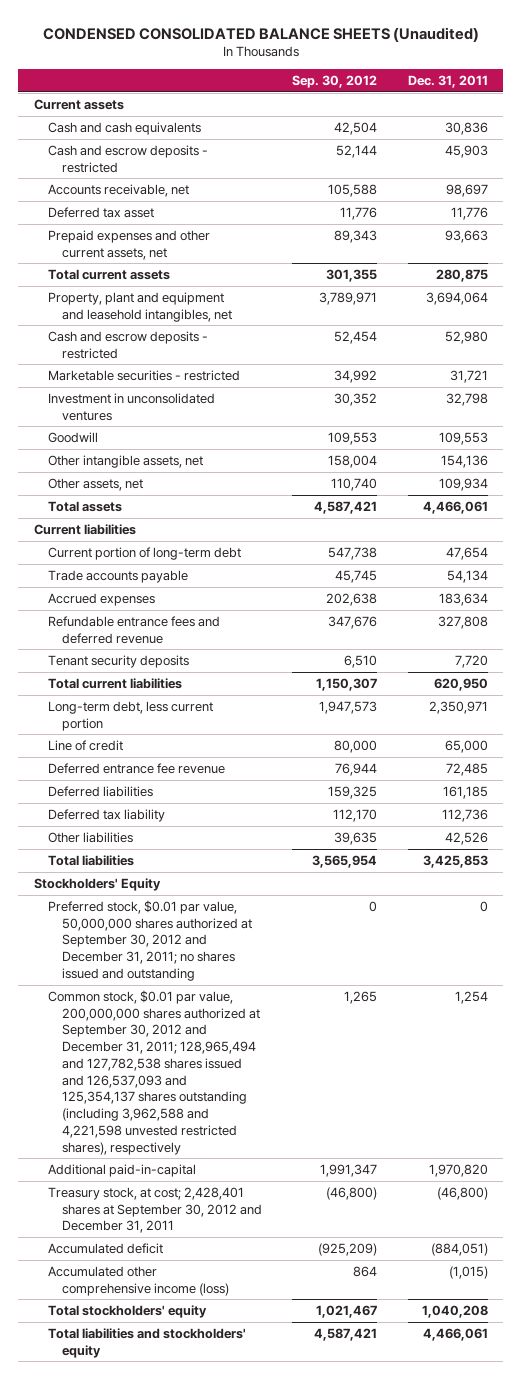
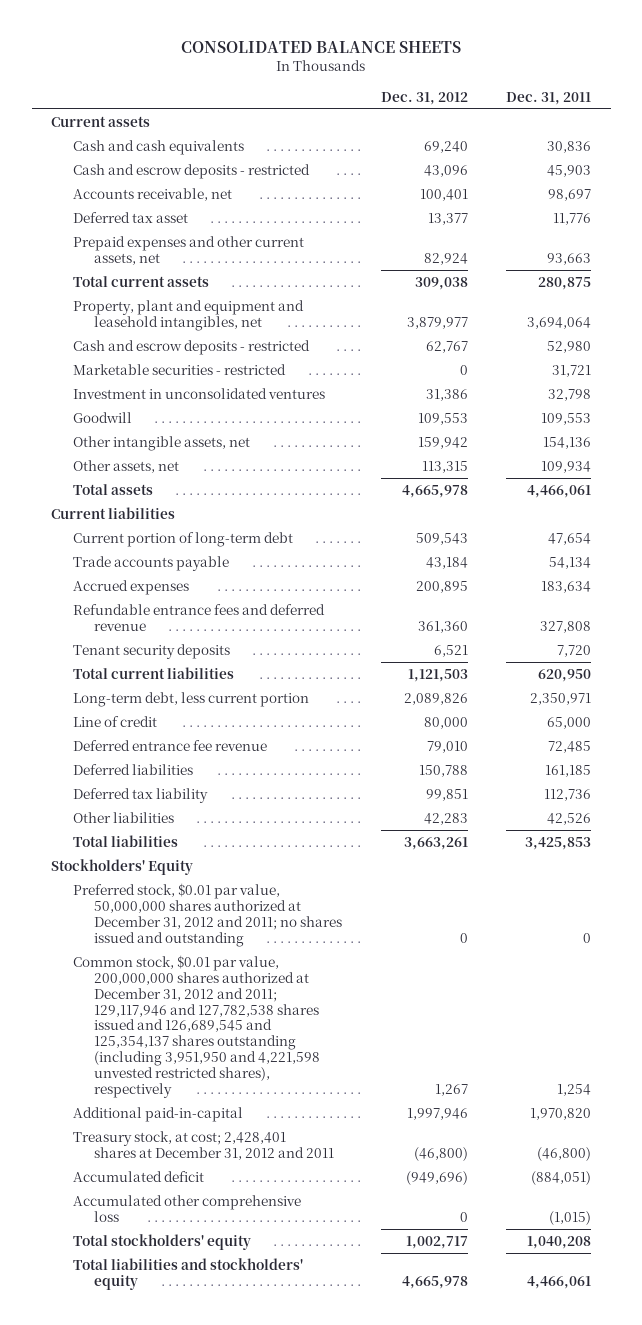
- CONDENSED CONSOLIDATED BALANCE SHEETS (Unaudited)
+ CONSOLIDATED BALANCE SHEETS
- | Sep. 30, 2012 | Dec. 31, 2011
+ | Dec. 31, 2012 | Dec. 31, 2011
- Preferred stock, $0.01 par value, 50,000,000 shares authorized at September 30, 2012 and December 31, 2011; no shares issued and outstanding | 0 | 0
- Common stock, $0.01 par value, 200,000,000 shares authorized at September 30, 2012 and December 31, 2011; 128,965,494 and 127,782,538 shares issued and 126,537,093 and 125,354,137 shares outstanding (including 3,962,588 and 4,221,598 unvested restricted shares), respectively | 1,265 | 1,254
+ Preferred stock, $0.01 par value, 50,000,000 shares authorized at December 31, 2012 and 2011; no shares issued and outstanding | 0 | 0
+ Common stock, $0.01 par value, 200,000,000 shares authorized at December 31, 2012 and 2011; 129,117,946 and 127,782,538 shares issued and 126,689,545 and 125,354,137 shares outstanding (including 3,951,950 and 4,221,598 unvested restricted shares), respectively | 1,267 | 1,254
- Treasury stock, at cost; 2,428,401 shares at September 30, 2012 and December 31, 2011 | (46,800) | (46,800)
+ Treasury stock, at cost; 2,428,401 shares at December 31, 2012 and 2011 | (46,800) | (46,800)
- Accumulated other comprehensive income (loss) | 864 | (1,015)
+ Accumulated other comprehensive loss | 0 | (1,015)

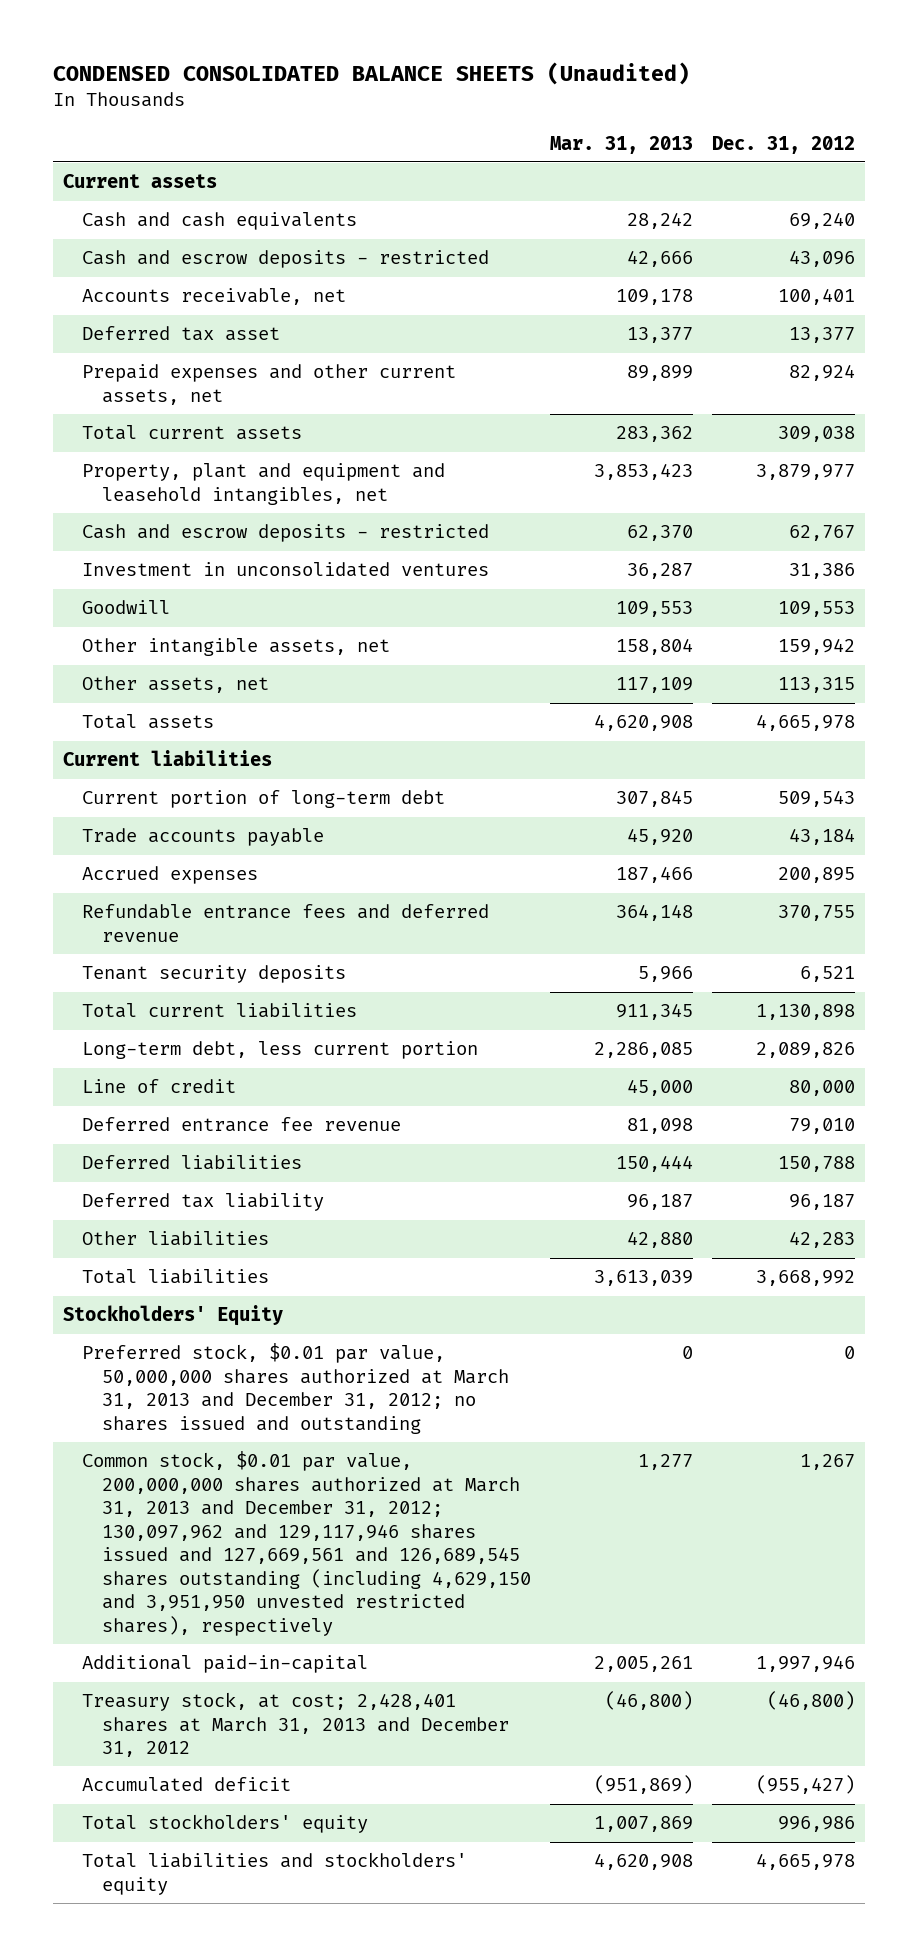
- CONSOLIDATED BALANCE SHEETS
+ CONDENSED CONSOLIDATED BALANCE SHEETS (Unaudited)
- | Dec. 31, 2012 | Dec. 31, 2011
+ | Mar. 31, 2013 | Dec. 31, 2012
- Marketable securities - restricted | 0 | 31,721
- Refundable entrance fees and deferred revenue | 361,360 | 327,808
+ Refundable entrance fees and deferred revenue | 364,148 | 370,755
- Total current liabilities | 1,121,503 | 620,950
+ Total current liabilities | 911,345 | 1,130,898
- Deferred tax liability | 99,851 | 112,736
+ Deferred tax liability | 96,187 | 96,187
- Total liabilities | 3,663,261 | 3,425,853
+ Total liabilities | 3,613,039 | 3,668,992
- Preferred stock, $0.01 par value, 50,000,000 shares authorized at December 31, 2012 and 2011; no shares issued and outstanding | 0 | 0
- Common stock, $0.01 par value, 200,000,000 shares authorized at December 31, 2012 and 2011; 129,117,946 and 127,782,538 shares issued and 126,689,545 and 125,354,137 shares outstanding (including 3,951,950 and 4,221,598 unvested restricted shares), respectively | 1,267 | 1,254
+ Preferred stock, $0.01 par value, 50,000,000 shares authorized at March 31, 2013 and December 31, 2012; no shares issued and outstanding | 0 | 0
+ Common stock, $0.01 par value, 200,000,000 shares authorized at March 31, 2013 and December 31, 2012; 130,097,962 and 129,117,946 shares issued and 127,669,561 and 126,689,545 shares outstanding (including 4,629,150 and 3,951,950 unvested restricted shares), respectively | 1,277 | 1,267
- Treasury stock, at cost; 2,428,401 shares at December 31, 2012 and 2011 | (46,800) | (46,800)
- Accumulated deficit | (949,696) | (884,051)
- Accumulated other comprehensive loss | 0 | (1,015)
- Total stockholders' equity | 1,002,717 | 1,040,208
+ Treasury stock, at cost; 2,428,401 shares at March 31, 2013 and December 31, 2012 | (46,800) | (46,800)
+ Accumulated deficit | (951,869) | (955,427)
+ Total stockholders' equity | 1,007,869 | 996,986

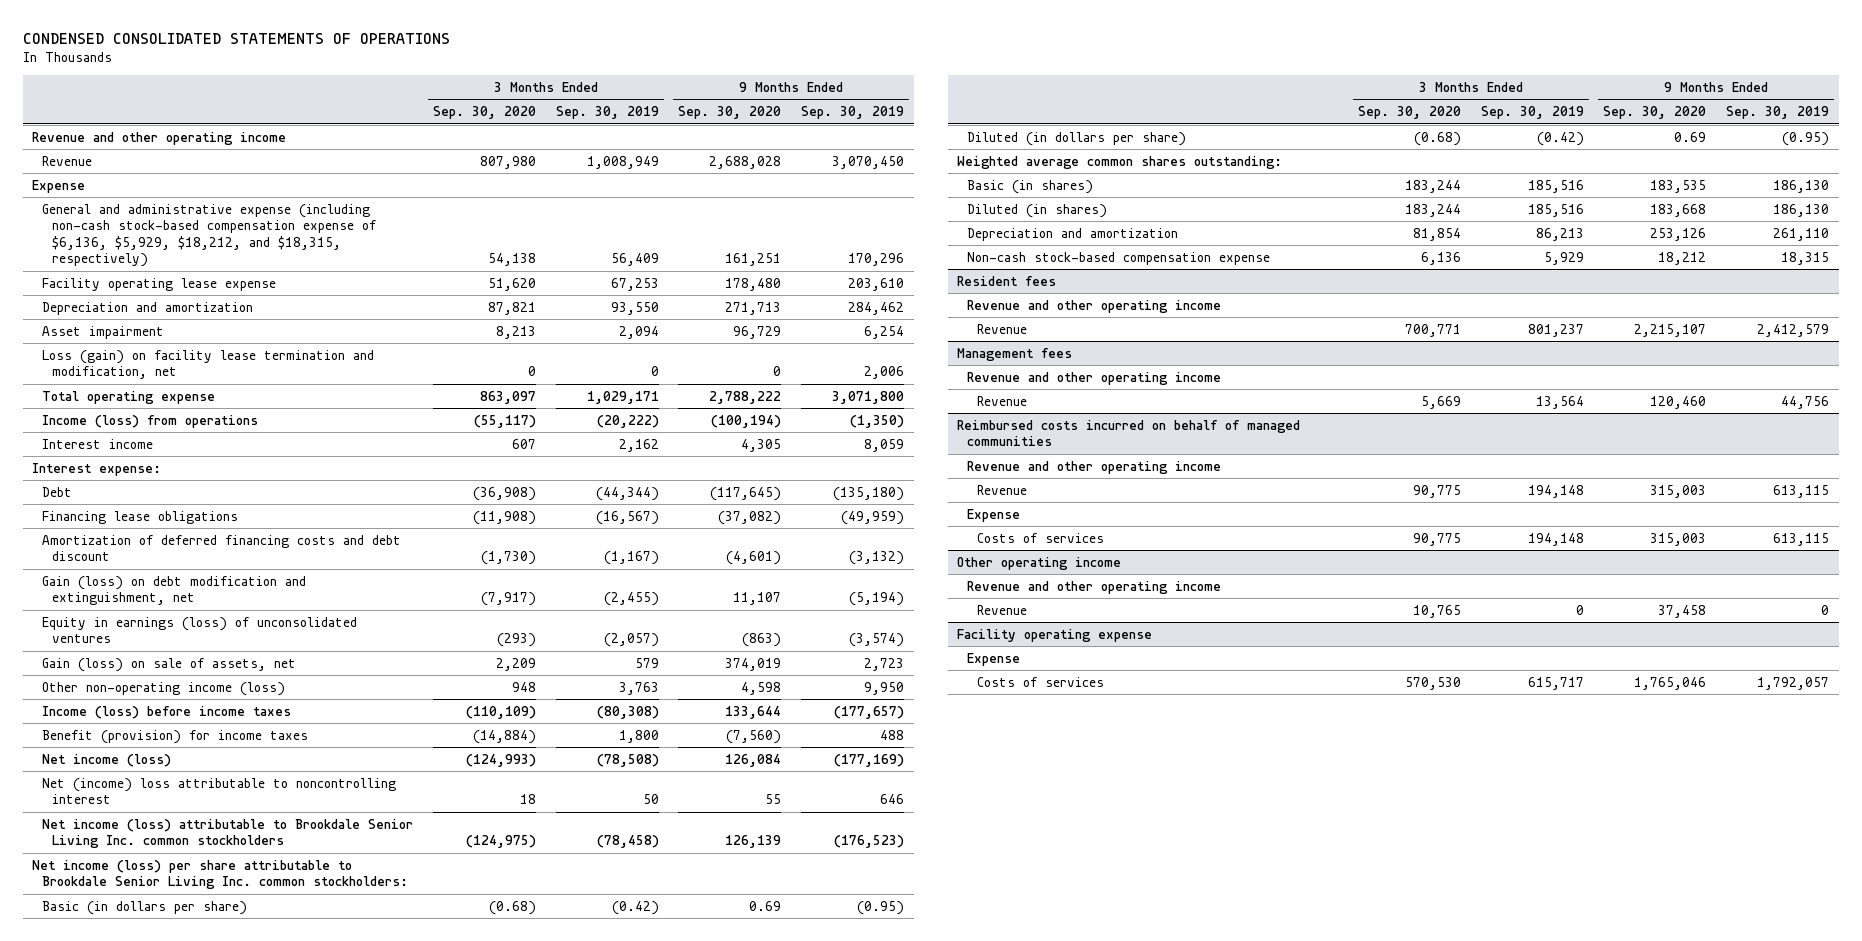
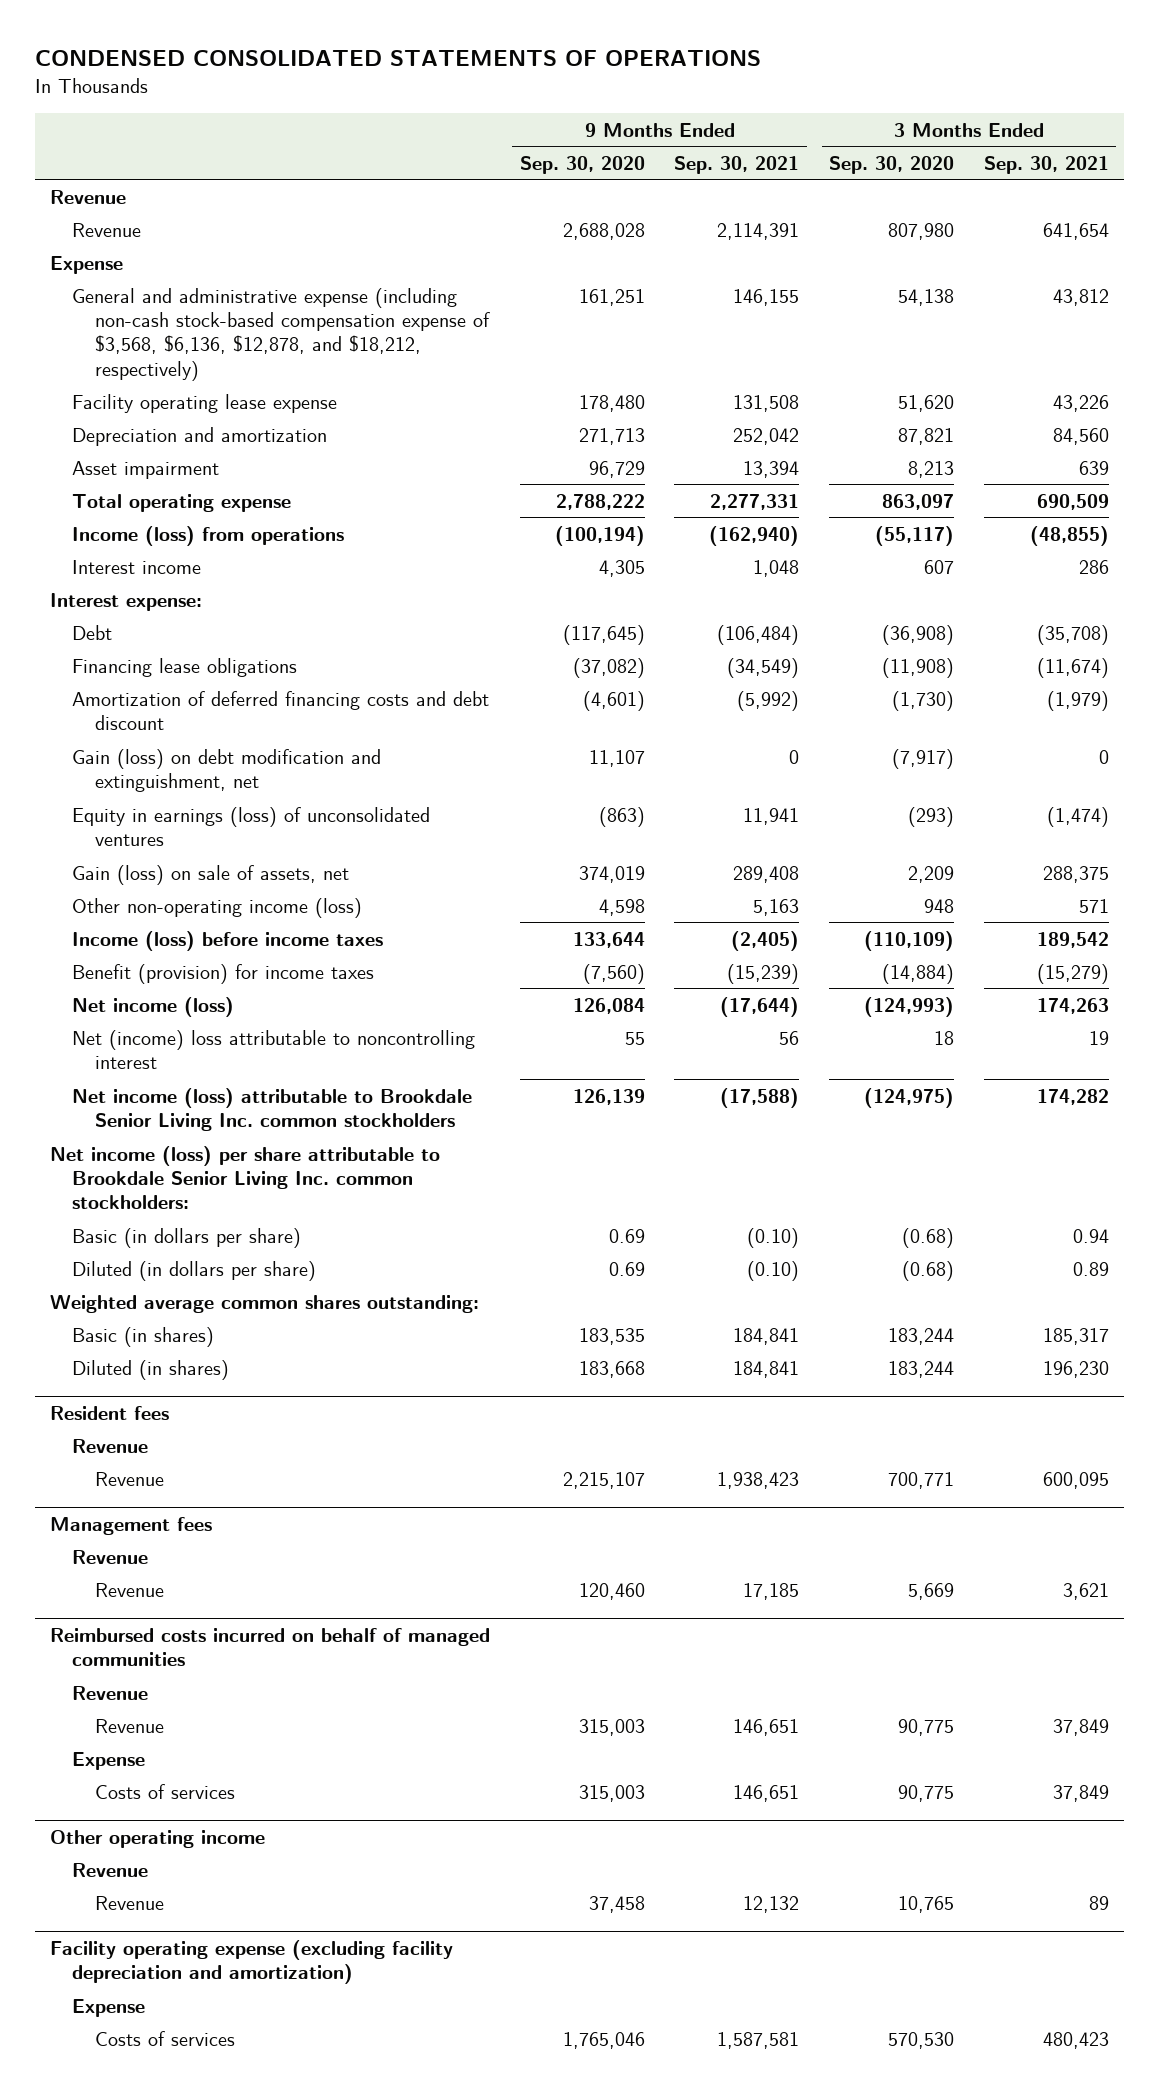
- | 3 Months Ended Sep. 30, 2020 | 3 Months Ended Sep. 30, 2019 | 9 Months Ended Sep. 30, 2020 | 9 Months Ended Sep. 30, 2019
+ | 9 Months Ended Sep. 30, 2020 | 9 Months Ended Sep. 30, 2021 | 3 Months Ended Sep. 30, 2020 | 3 Months Ended Sep. 30, 2021
- Revenue and other operating income
+ Revenue
- General and administrative expense (including non-cash stock-based compensation expense of $6,136, $5,929, $18,212, and $18,315, respectively) | 54,138 | 56,409 | 161,251 | 170,296
+ General and administrative expense (including non-cash stock-based compensation expense of $3,568, $6,136, $12,878, and $18,212, respectively) | 161,251 | 146,155 | 54,138 | 43,812
- Loss (gain) on facility lease termination and modification, net | 0 | 0 | 0 | 2,006
- Depreciation and amortization | 81,854 | 86,213 | 253,126 | 261,110
- Non-cash stock-based compensation expense | 6,136 | 5,929 | 18,212 | 18,315
@ Resident fees
- Revenue and other operating income
+ Revenue
@ Management fees
- Revenue and other operating income
+ Revenue
@ Reimbursed costs incurred on behalf of managed communities
- Revenue and other operating income
+ Revenue
@ Other operating income
- Revenue and other operating income
+ Revenue
- Facility operating expense
+ Facility operating expense (excluding facility depreciation and amortization)

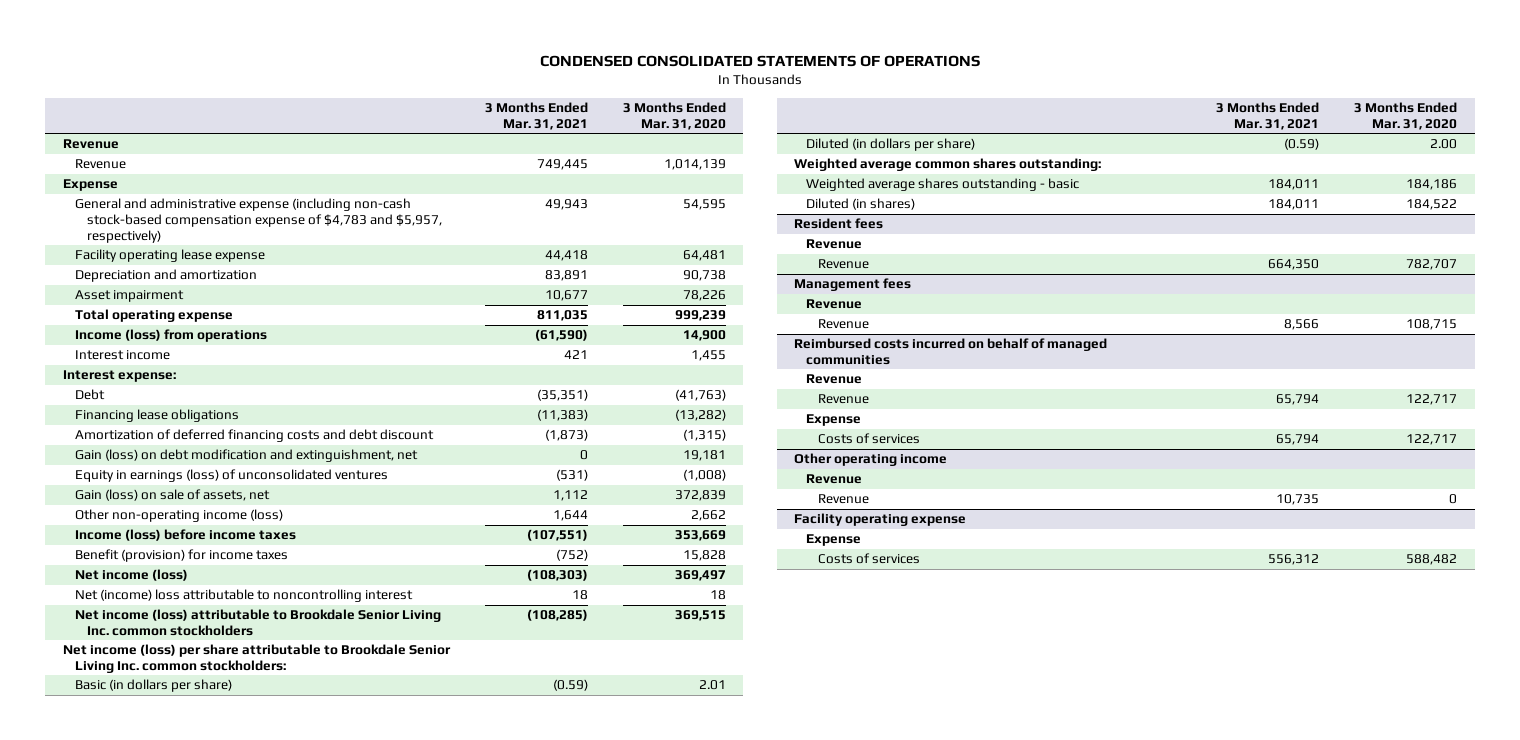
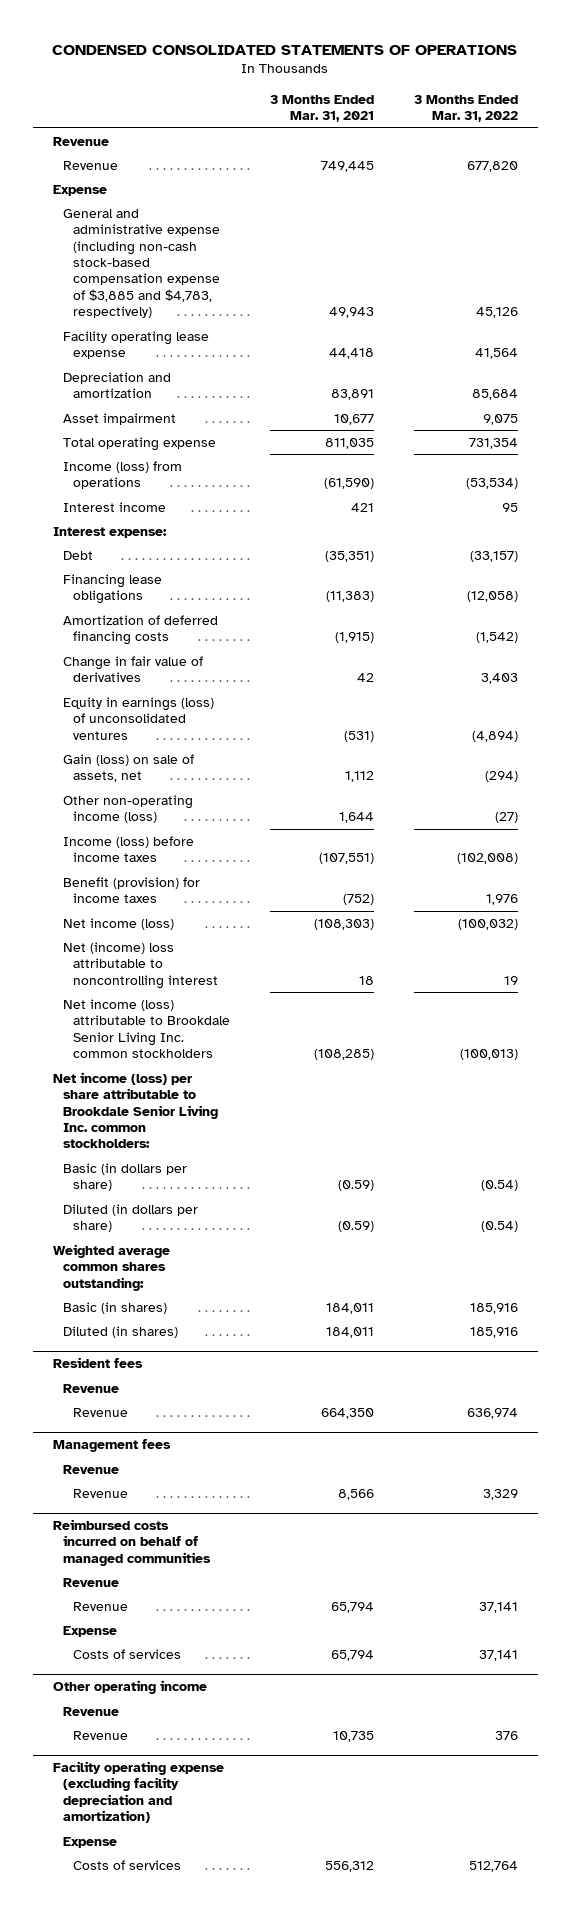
- | 3 Months Ended Mar. 31, 2021 | 3 Months Ended Mar. 31, 2020
+ | 3 Months Ended Mar. 31, 2021 | 3 Months Ended Mar. 31, 2022
- General and administrative expense (including non-cash stock-based compensation expense of $4,783 and $5,957, respectively) | 49,943 | 54,595
+ General and administrative expense (including non-cash stock-based compensation expense of $3,885 and $4,783, respectively) | 49,943 | 45,126
- Amortization of deferred financing costs and debt discount | (1,873) | (1,315)
- Gain (loss) on debt modification and extinguishment, net | 0 | 19,181
+ Amortization of deferred financing costs | (1,915) | (1,542)
+ Change in fair value of derivatives | 42 | 3,403
- Weighted average shares outstanding - basic | 184,011 | 184,186
+ Basic (in shares) | 184,011 | 185,916
- Facility operating expense
+ Facility operating expense (excluding facility depreciation and amortization)

